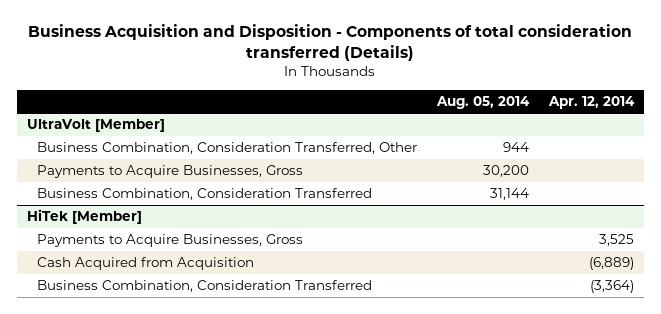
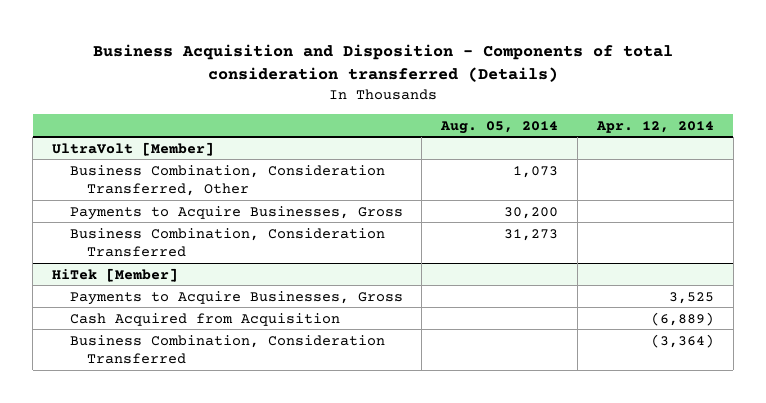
@ UltraVolt [Member]
- Business Combination, Consideration Transferred, Other | 944 |
+ Business Combination, Consideration Transferred, Other | 1,073 |
- Business Combination, Consideration Transferred | 31,144 |
+ Business Combination, Consideration Transferred | 31,273 |

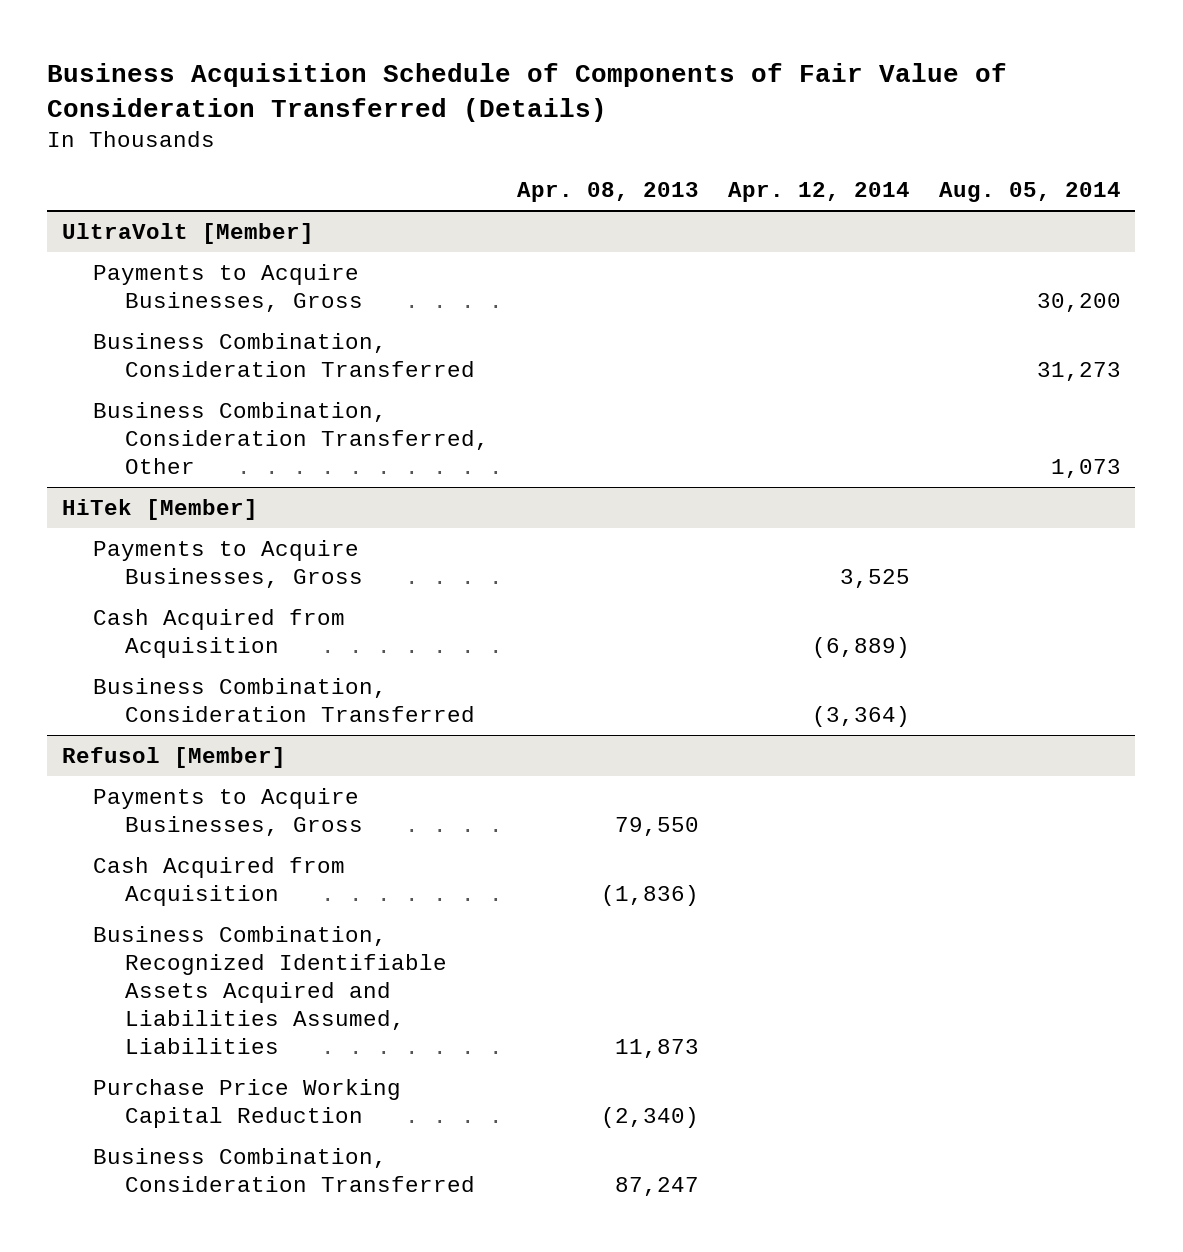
- Business Acquisition and Disposition - Components of total consideration transferred (Details)
+ Business Acquisition Schedule of Components of Fair Value of Consideration Transferred (Details)
- | Aug. 05, 2014 | Apr. 12, 2014
+ | Apr. 08, 2013 | Apr. 12, 2014 | Aug. 05, 2014
@ UltraVolt [Member]
moved down: Business Combination, Consideration Transferred, Other | | | 1,073
+ Refusol [Member]
+ Payments to Acquire Businesses, Gross | 79,550 | |
+ Cash Acquired from Acquisition | (1,836) | |
+ Business Combination, Recognized Identifiable Assets Acquired and Liabilities Assumed, Liabilities | 11,873 | |
+ Purchase Price Working Capital Reduction | (2,340) | |
+ Business Combination, Consideration Transferred | 87,247 | |

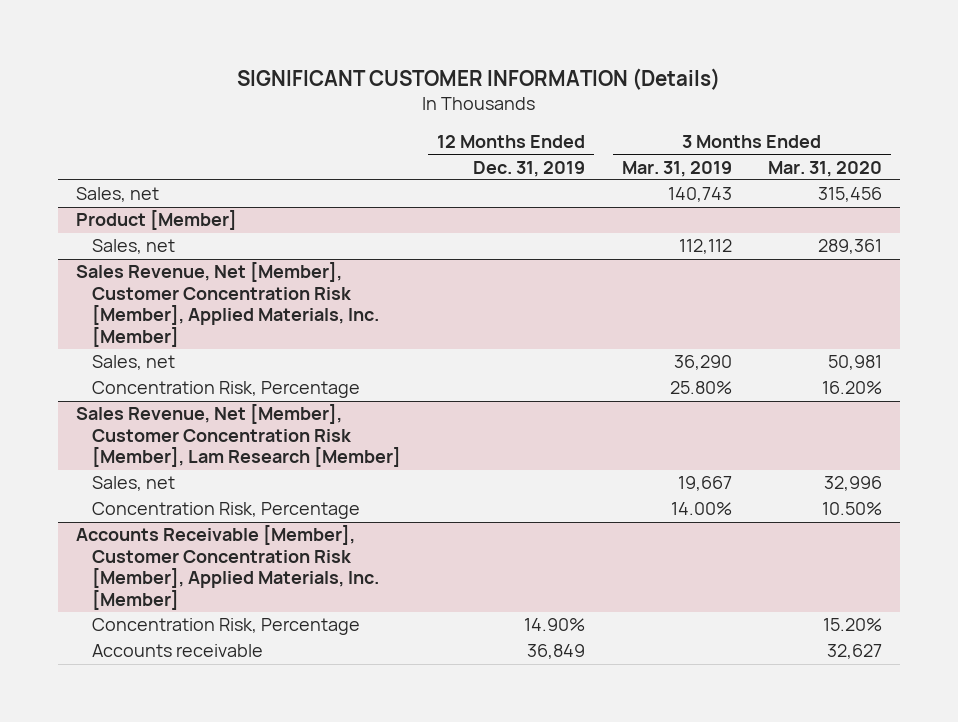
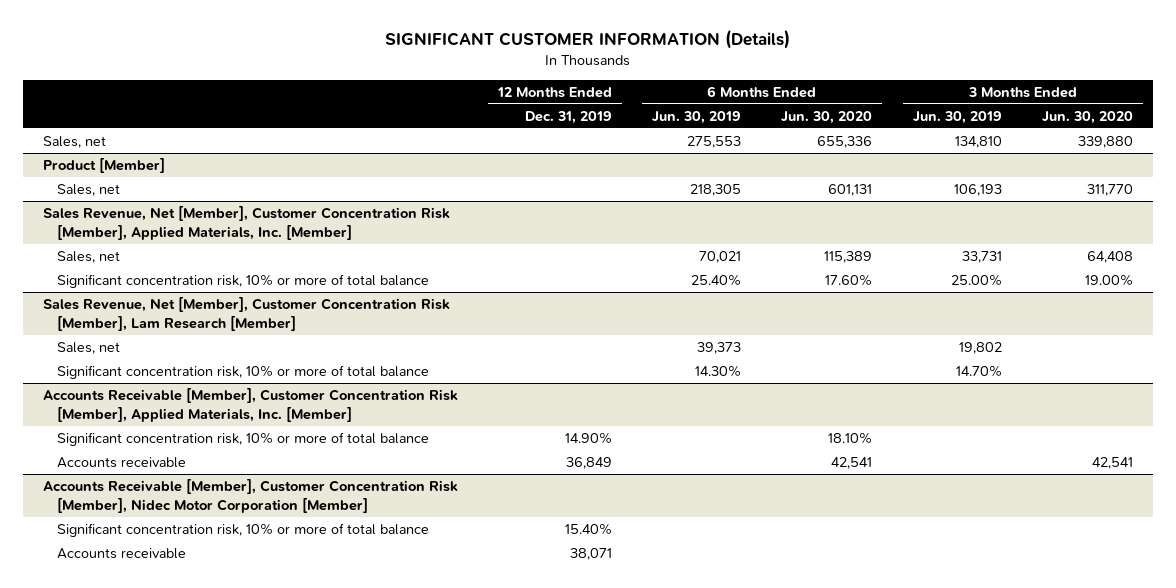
- | 12 Months Ended Dec. 31, 2019 | 3 Months Ended Mar. 31, 2019 | 3 Months Ended Mar. 31, 2020
+ | 12 Months Ended Dec. 31, 2019 | 6 Months Ended Jun. 30, 2019 | 6 Months Ended Jun. 30, 2020 | 3 Months Ended Jun. 30, 2019 | 3 Months Ended Jun. 30, 2020
@ Sales Revenue, Net [Member], Customer Concentration Risk [Member], Applied Materials, Inc. [Member]
- Concentration Risk, Percentage | | 25.80% | 16.20%
+ Significant concentration risk, 10% or more of total balance | | 25.40% | 17.60% | 25.00% | 19.00%
@ Sales Revenue, Net [Member], Customer Concentration Risk [Member], Lam Research [Member]
- Concentration Risk, Percentage | | 14.00% | 10.50%
+ Significant concentration risk, 10% or more of total balance | | 14.30% | | 14.70% |
@ Accounts Receivable [Member], Customer Concentration Risk [Member], Applied Materials, Inc. [Member]
- Concentration Risk, Percentage | 14.90% | | 15.20%
+ Significant concentration risk, 10% or more of total balance | 14.90% | | 18.10% | |
+ Accounts Receivable [Member], Customer Concentration Risk [Member], Nidec Motor Corporation [Member]
+ Significant concentration risk, 10% or more of total balance | 15.40% | | | |
+ Accounts receivable | 38,071 | | | |

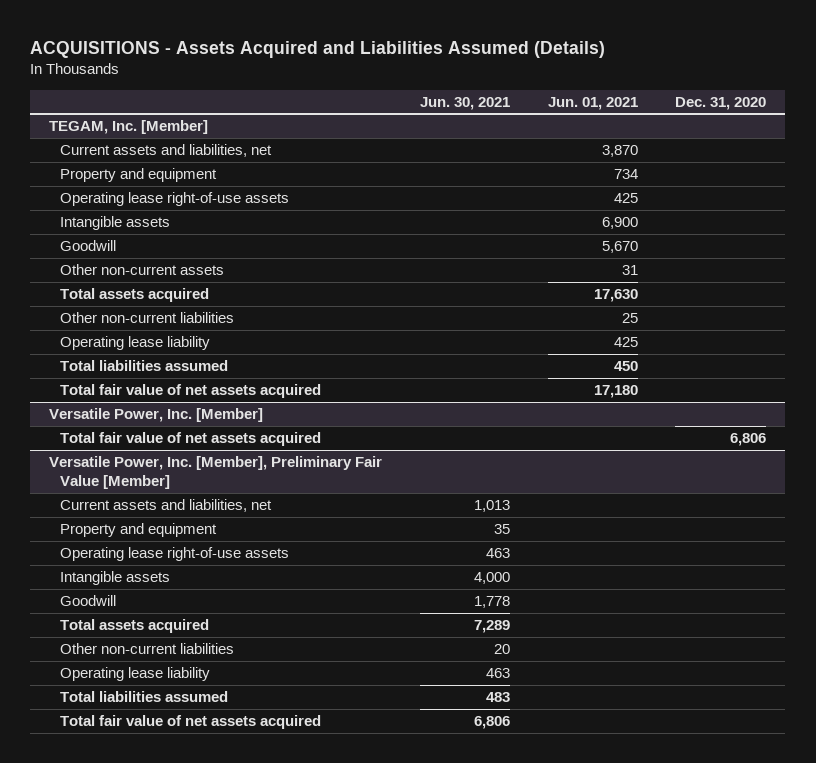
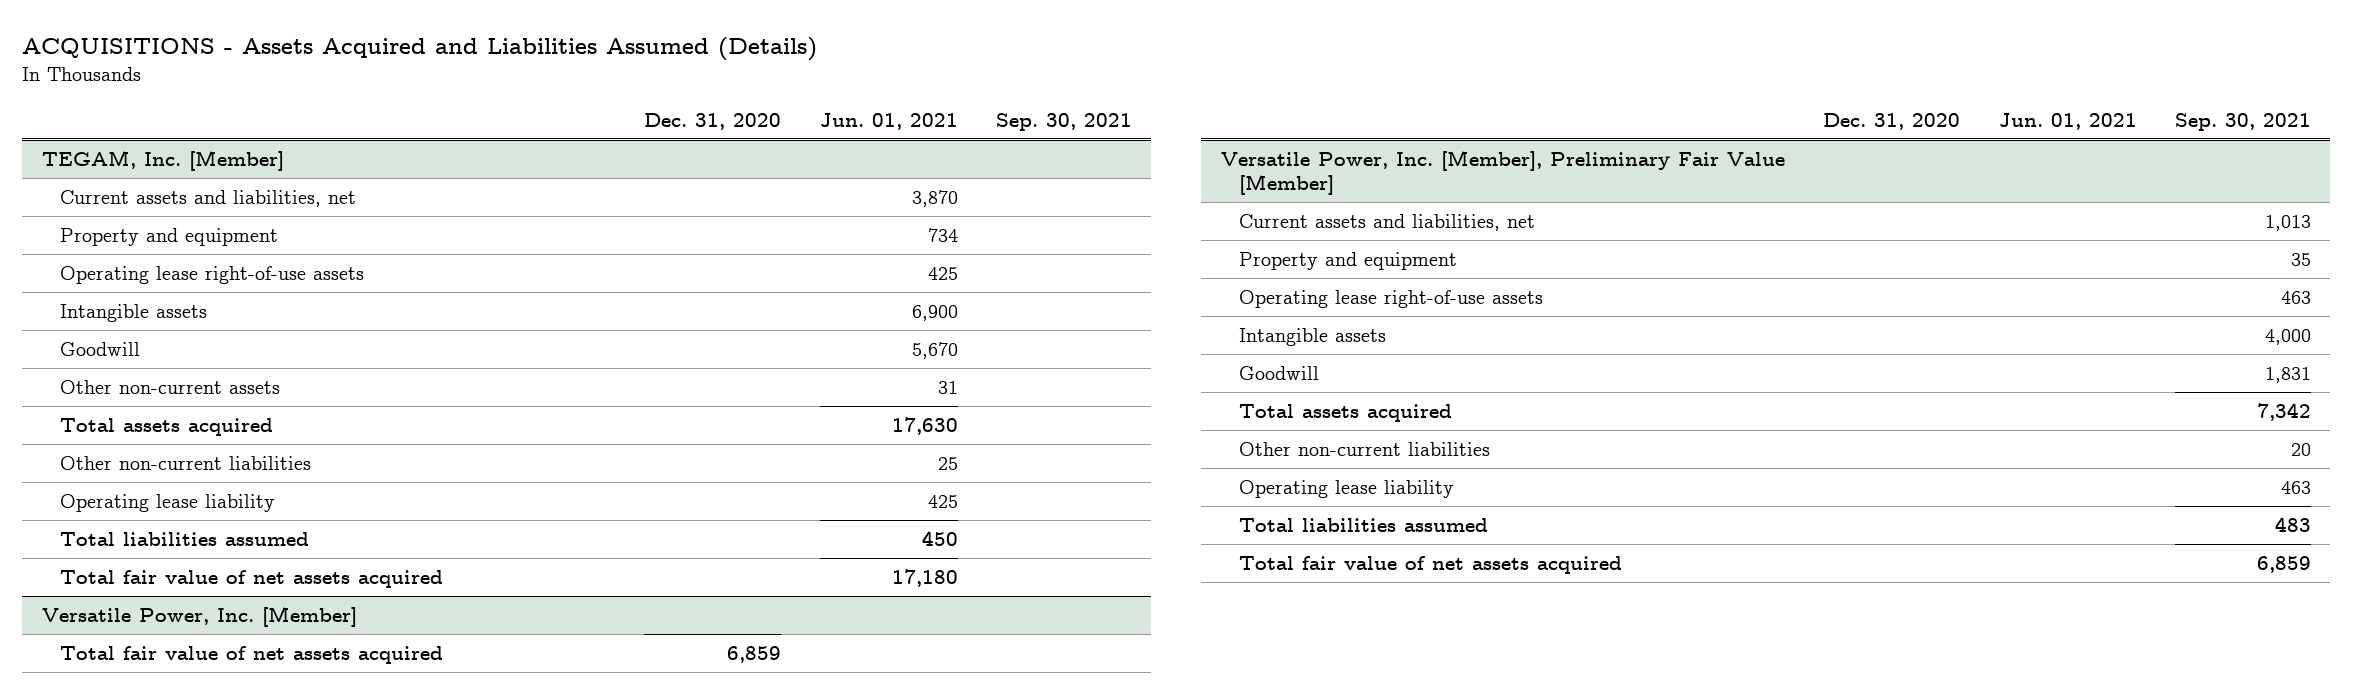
- | Jun. 30, 2021 | Jun. 01, 2021 | Dec. 31, 2020
+ | Dec. 31, 2020 | Jun. 01, 2021 | Sep. 30, 2021
@ Versatile Power, Inc. [Member]
- Total fair value of net assets acquired | | | 6,806
+ Total fair value of net assets acquired | 6,859 | |

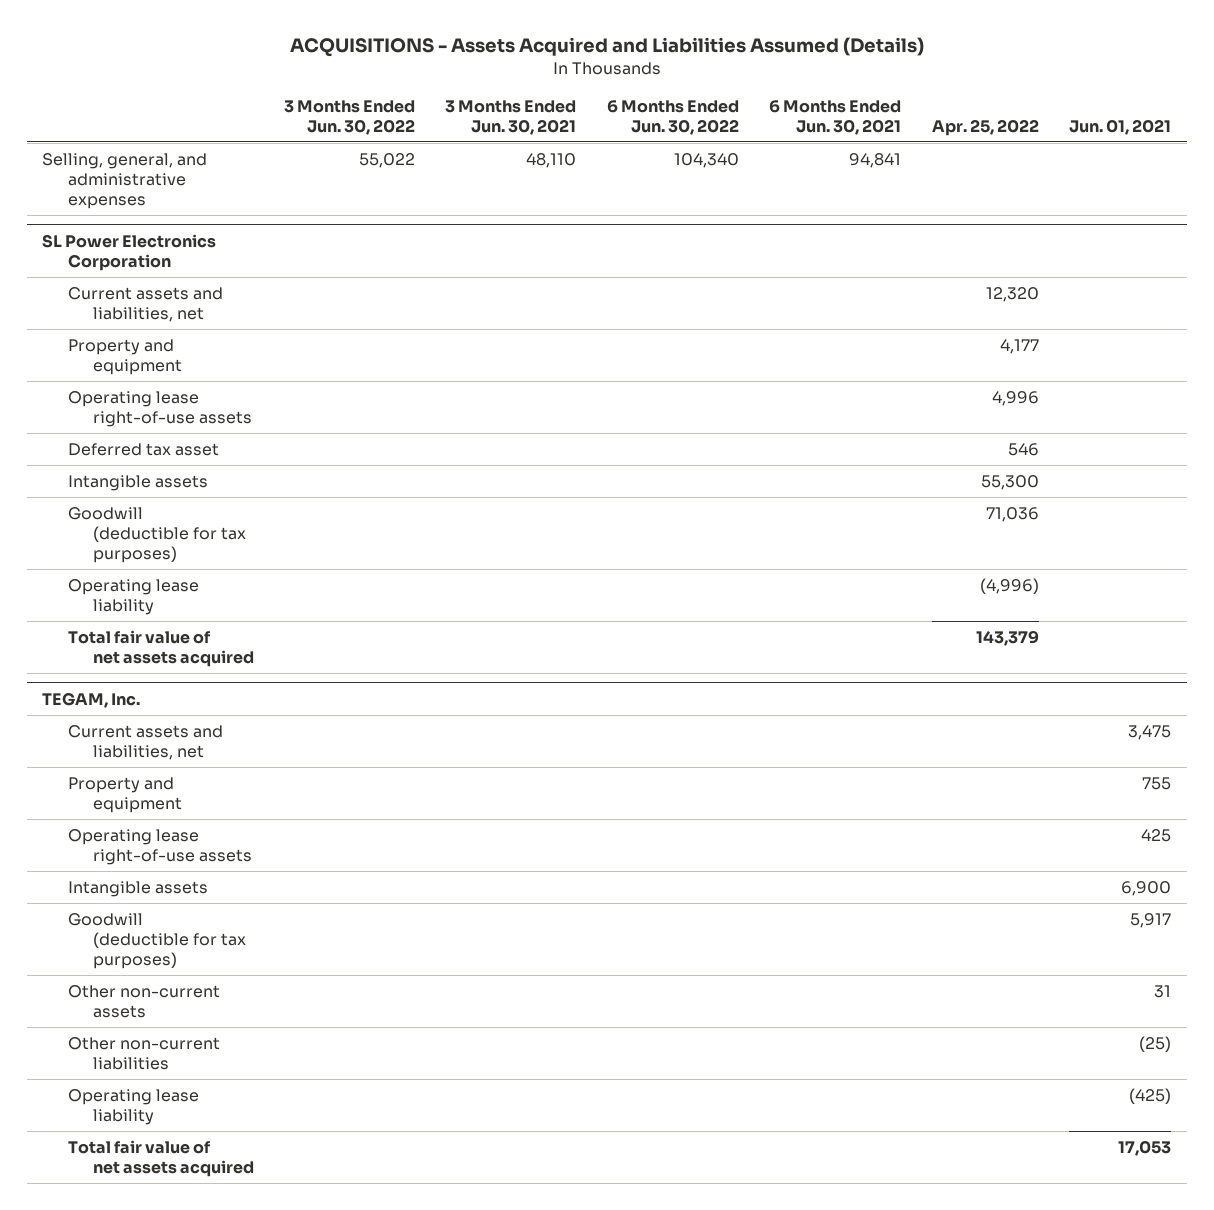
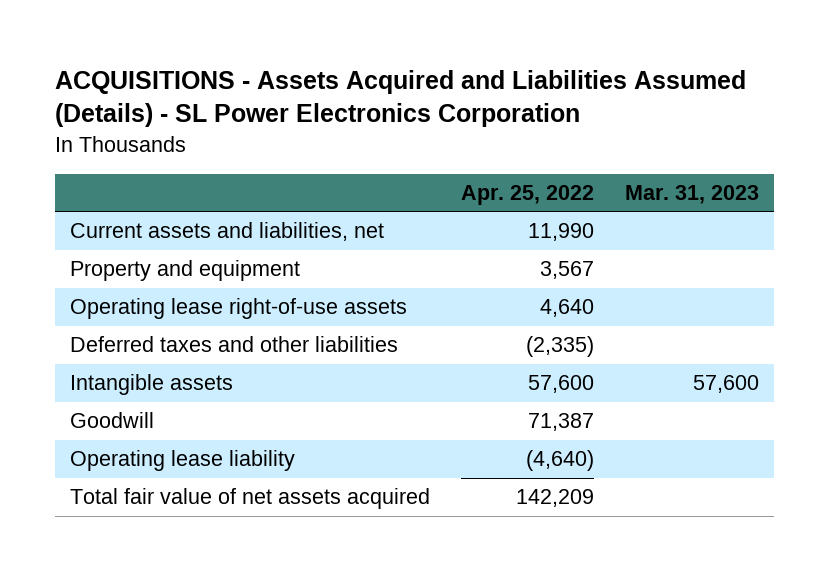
- ACQUISITIONS - Assets Acquired and Liabilities Assumed (Details)
+ ACQUISITIONS - Assets Acquired and Liabilities Assumed (Details) - SL Power Electronics Corporation
- | 3 Months Ended Jun. 30, 2022 | 3 Months Ended Jun. 30, 2021 | 6 Months Ended Jun. 30, 2022 | 6 Months Ended Jun. 30, 2021 | Apr. 25, 2022 | Jun. 01, 2021
+ | Apr. 25, 2022 | Mar. 31, 2023
- Selling, general, and administrative expenses | 55,022 | 48,110 | 104,340 | 94,841 | |
- SL Power Electronics Corporation
- Current assets and liabilities, net | | | | | 12,320 |
- Property and equipment | | | | | 4,177 |
- Operating lease right-of-use assets | | | | | 4,996 |
- Deferred tax asset | | | | | 546 |
- Intangible assets | | | | | 55,300 |
- Goodwill (deductible for tax purposes) | | | | | 71,036 |
- Operating lease liability | | | | | (4,996) |
- Total fair value of net assets acquired | | | | | 143,379 |
- TEGAM, Inc.
- Current assets and liabilities, net | | | | | | 3,475
- Property and equipment | | | | | | 755
- Operating lease right-of-use assets | | | | | | 425
- Intangible assets | | | | | | 6,900
- Goodwill (deductible for tax purposes) | | | | | | 5,917
- Other non-current assets | | | | | | 31
- Other non-current liabilities | | | | | | (25)
- Operating lease liability | | | | | | (425)
- Total fair value of net assets acquired | | | | | | 17,053
+ Current assets and liabilities, net | 11,990 |
+ Property and equipment | 3,567 |
+ Operating lease right-of-use assets | 4,640 |
+ Deferred taxes and other liabilities | (2,335) |
+ Intangible assets | 57,600 | 57,600
+ Goodwill | 71,387 |
+ Operating lease liability | (4,640) |
+ Total fair value of net assets acquired | 142,209 |

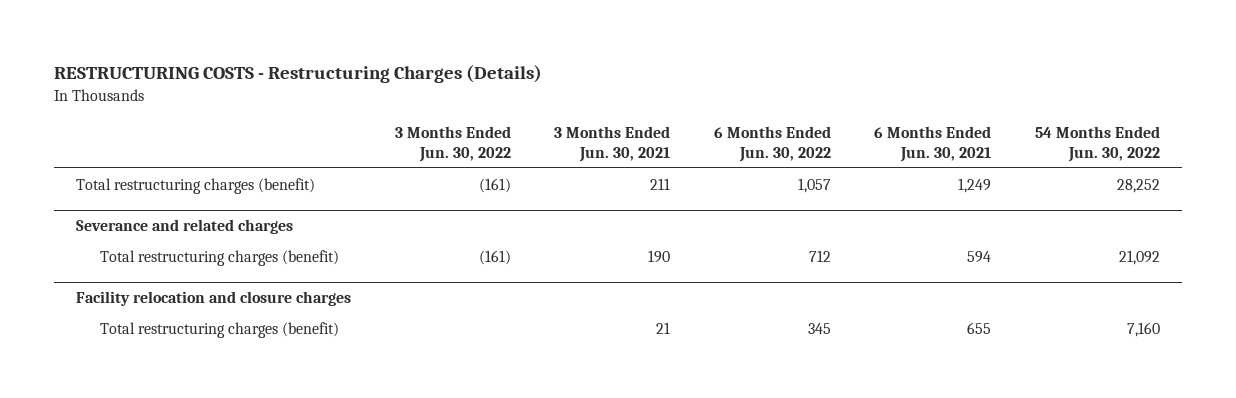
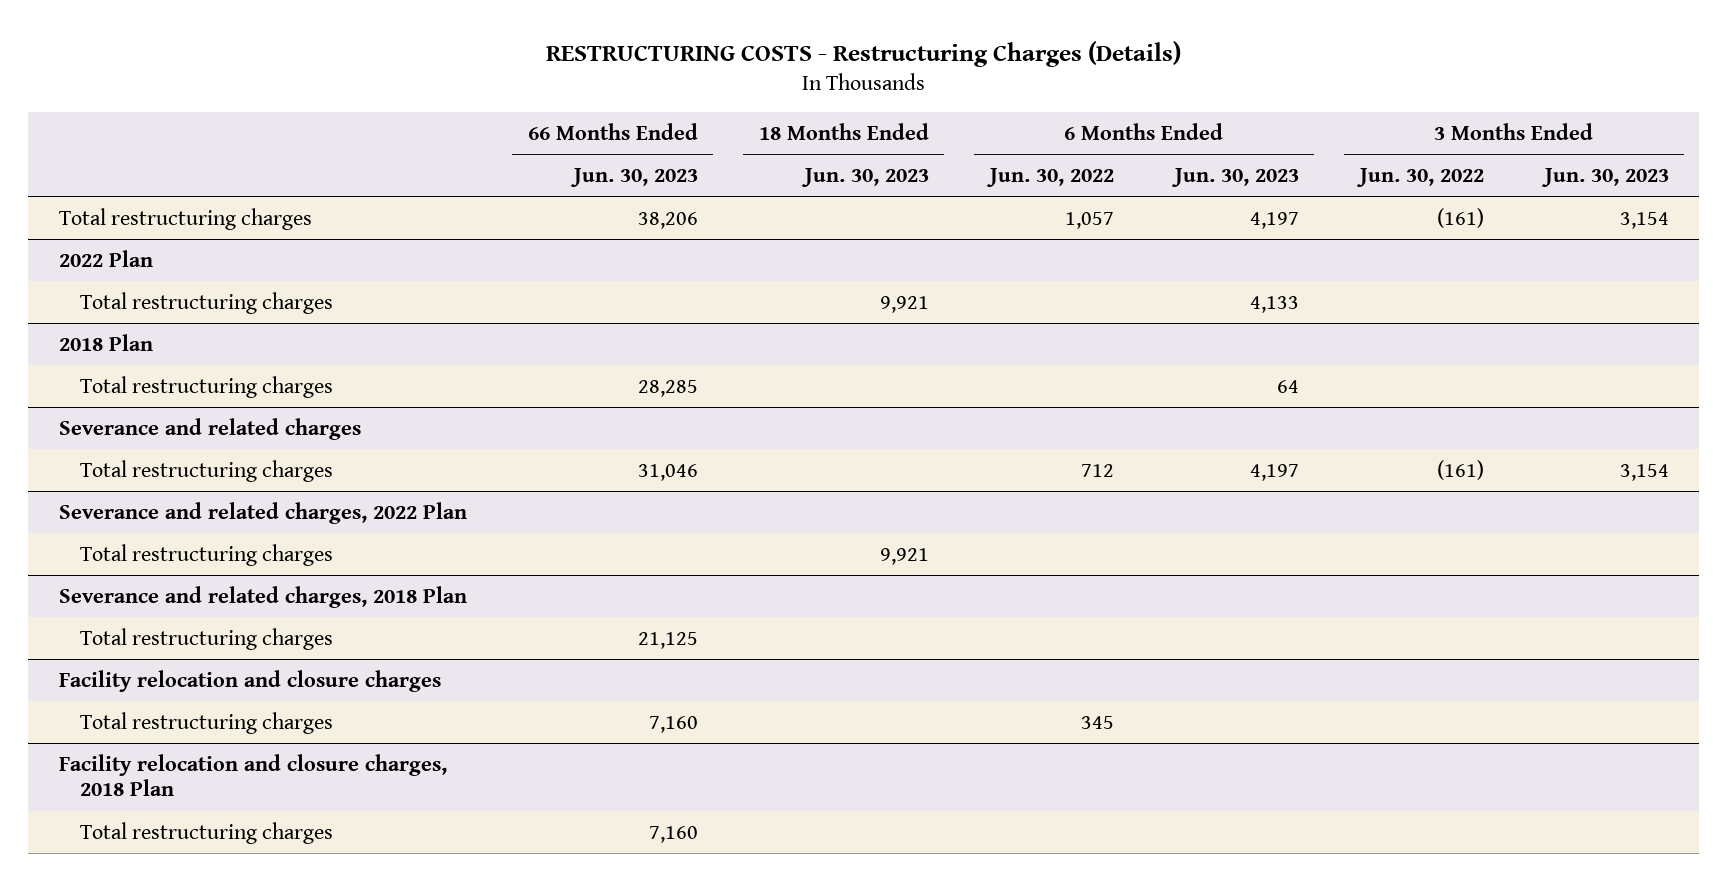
- | 3 Months Ended Jun. 30, 2022 | 3 Months Ended Jun. 30, 2021 | 6 Months Ended Jun. 30, 2022 | 6 Months Ended Jun. 30, 2021 | 54 Months Ended Jun. 30, 2022
+ | 66 Months Ended Jun. 30, 2023 | 18 Months Ended Jun. 30, 2023 | 6 Months Ended Jun. 30, 2022 | 6 Months Ended Jun. 30, 2023 | 3 Months Ended Jun. 30, 2022 | 3 Months Ended Jun. 30, 2023
- Total restructuring charges (benefit) | (161) | 211 | 1,057 | 1,249 | 28,252
+ Total restructuring charges | 38,206 | | 1,057 | 4,197 | (161) | 3,154
+ 2022 Plan
+ Total restructuring charges | | 9,921 | | 4,133 | |
+ 2018 Plan
+ Total restructuring charges | 28,285 | | | 64 | |
@ Severance and related charges
- Total restructuring charges (benefit) | (161) | 190 | 712 | 594 | 21,092
+ Total restructuring charges | 31,046 | | 712 | 4,197 | (161) | 3,154
+ Severance and related charges, 2022 Plan
+ Total restructuring charges | | 9,921 | | | |
+ Severance and related charges, 2018 Plan
+ Total restructuring charges | 21,125 | | | | |
@ Facility relocation and closure charges
- Total restructuring charges (benefit) | | 21 | 345 | 655 | 7,160
+ Total restructuring charges | 7,160 | | 345 | | |
+ Facility relocation and closure charges, 2018 Plan
+ Total restructuring charges | 7,160 | | | | |

